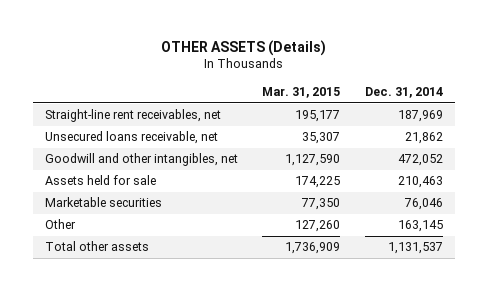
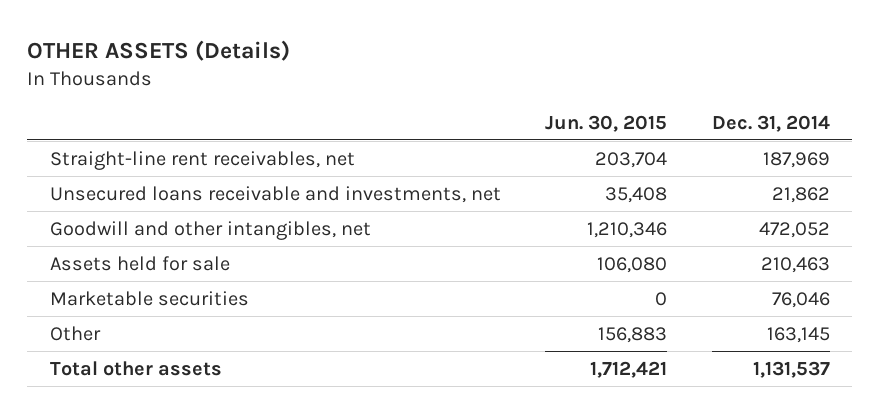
- | Mar. 31, 2015 | Dec. 31, 2014
+ | Jun. 30, 2015 | Dec. 31, 2014
- Unsecured loans receivable, net | 35,307 | 21,862
+ Unsecured loans receivable and investments, net | 35,408 | 21,862

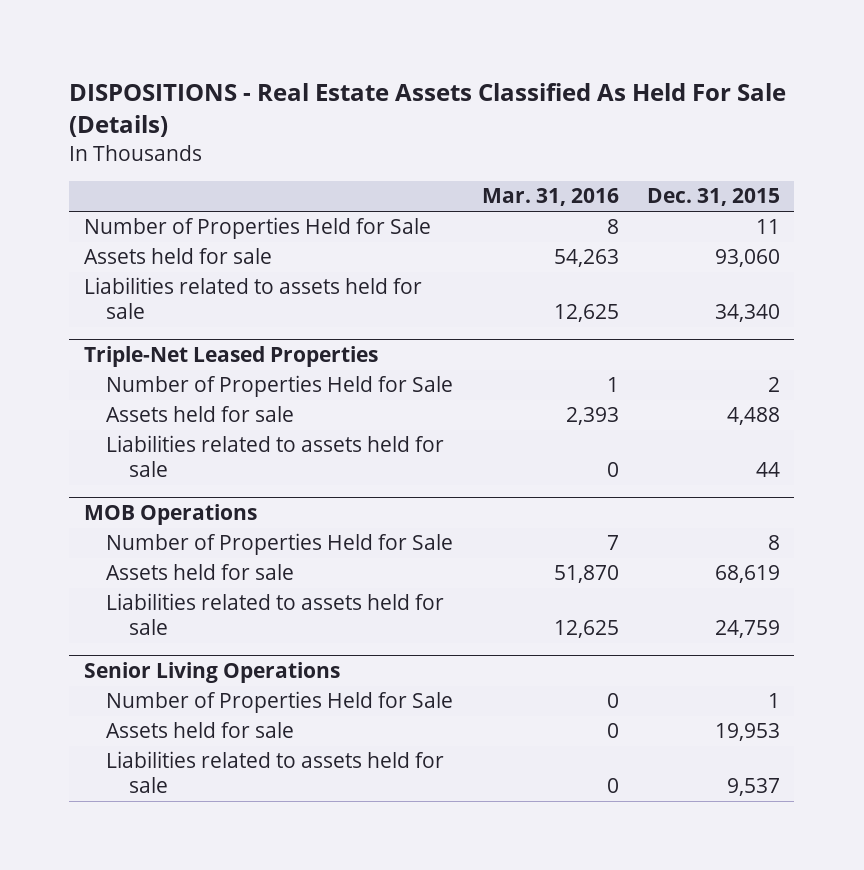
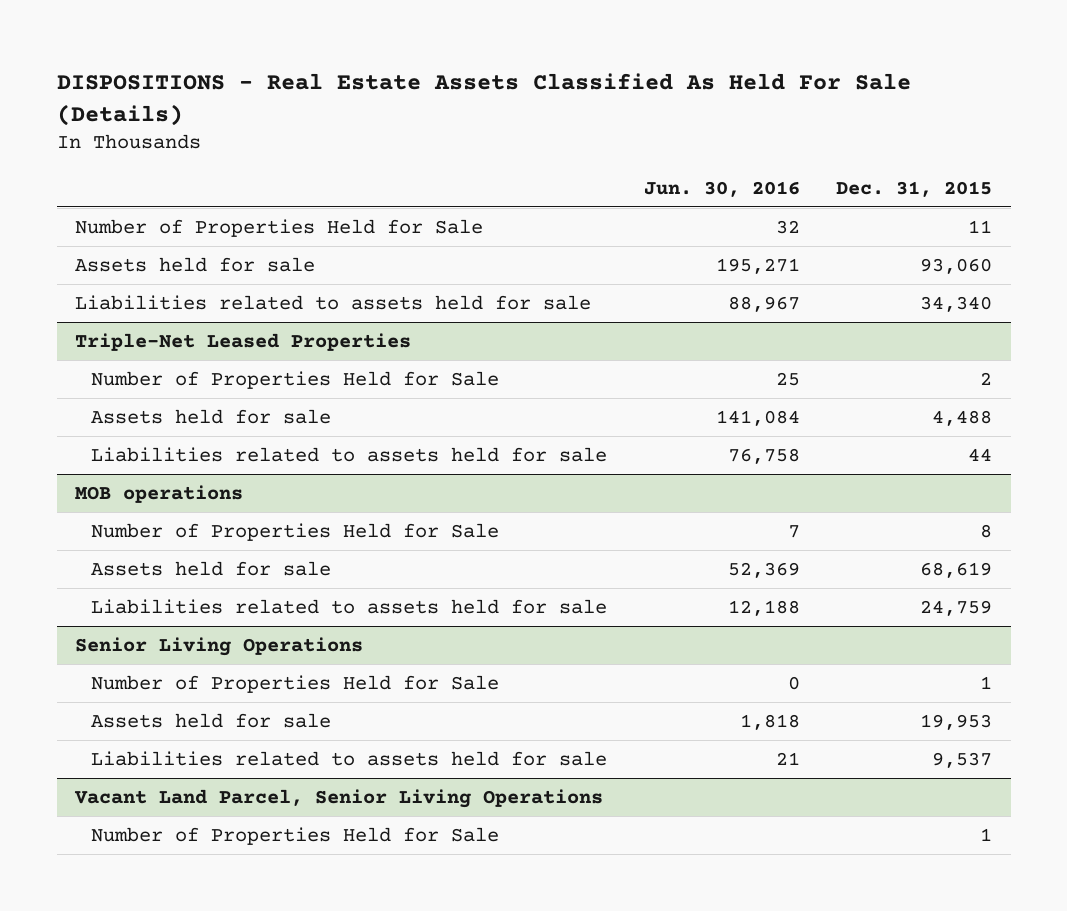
- | Mar. 31, 2016 | Dec. 31, 2015
+ | Jun. 30, 2016 | Dec. 31, 2015
- MOB Operations
+ MOB operations
+ Vacant Land Parcel, Senior Living Operations
+ Number of Properties Held for Sale | | 1

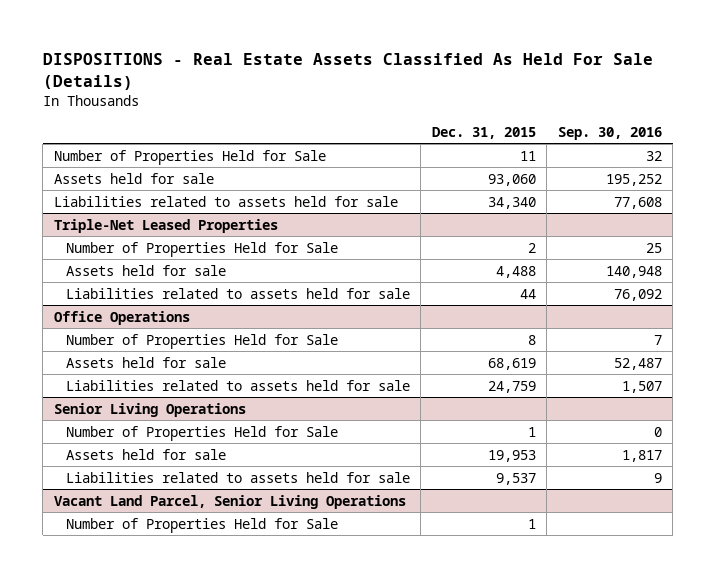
- | Jun. 30, 2016 | Dec. 31, 2015
+ | Dec. 31, 2015 | Sep. 30, 2016
- MOB operations
+ Office Operations

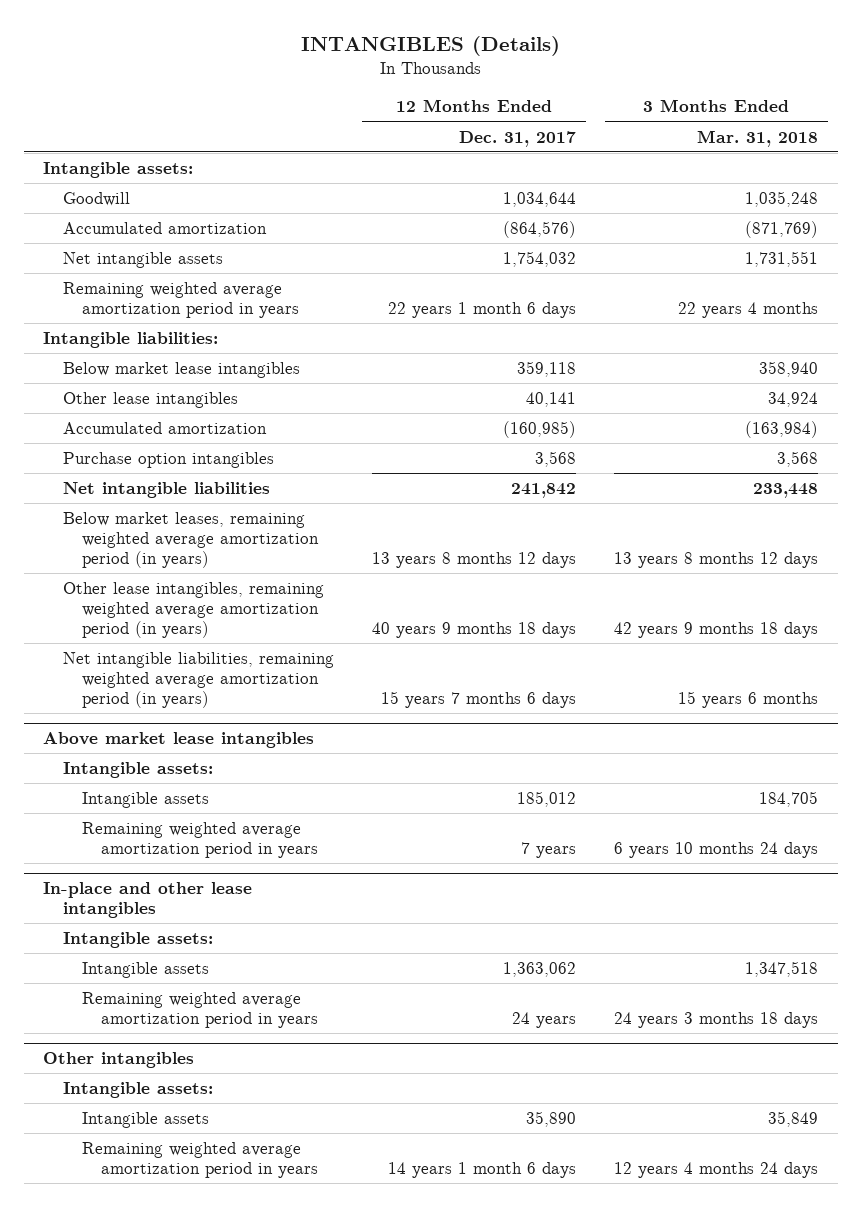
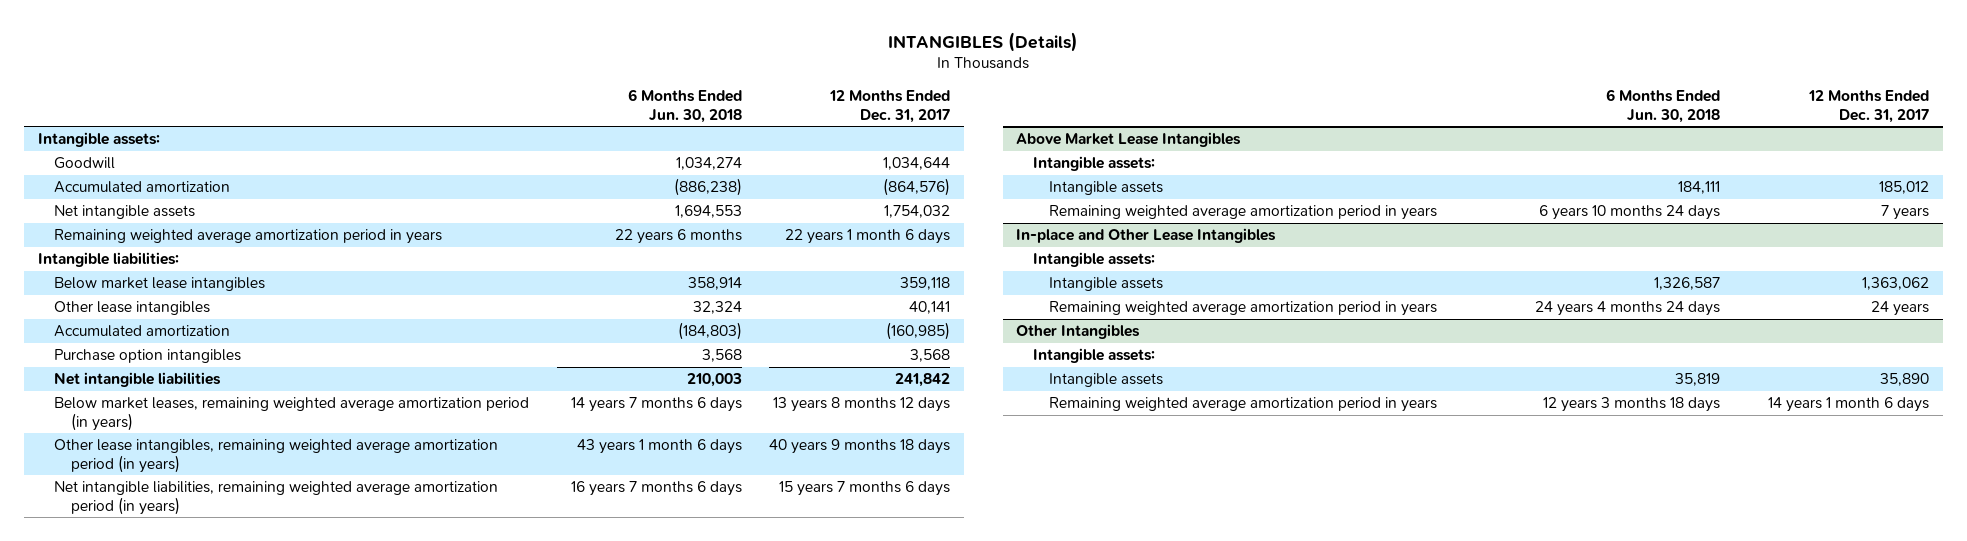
- | 12 Months Ended Dec. 31, 2017 | 3 Months Ended Mar. 31, 2018
+ | 6 Months Ended Jun. 30, 2018 | 12 Months Ended Dec. 31, 2017
- Above market lease intangibles
+ Above Market Lease Intangibles
- In-place and other lease intangibles
+ In-place and Other Lease Intangibles
- Other intangibles
+ Other Intangibles

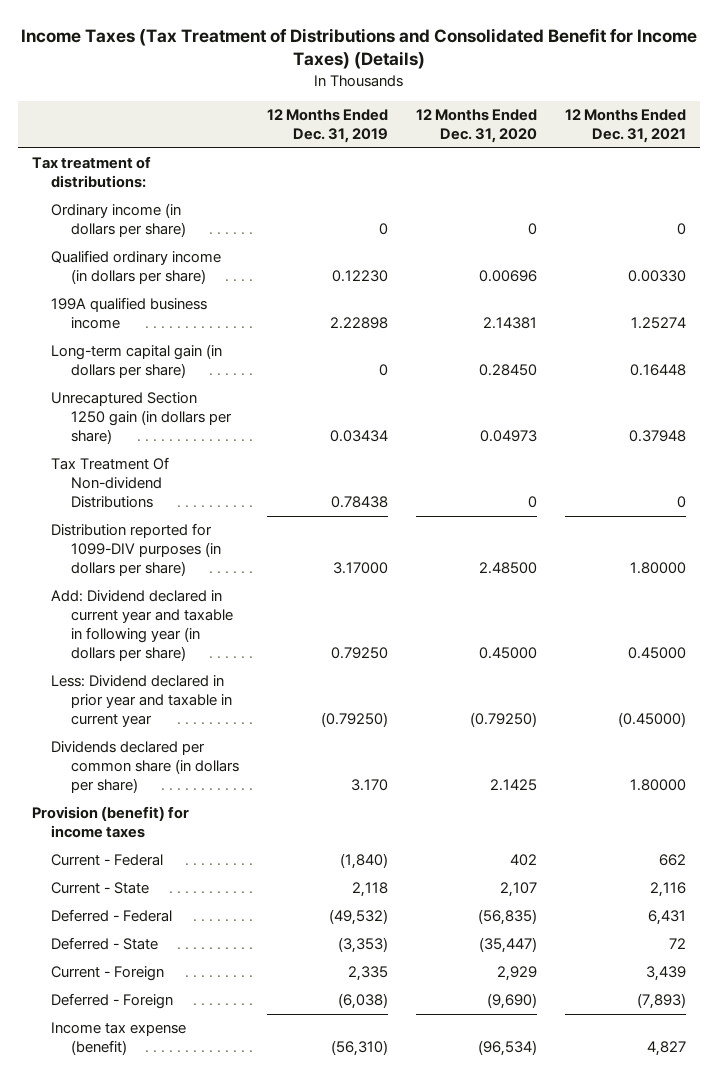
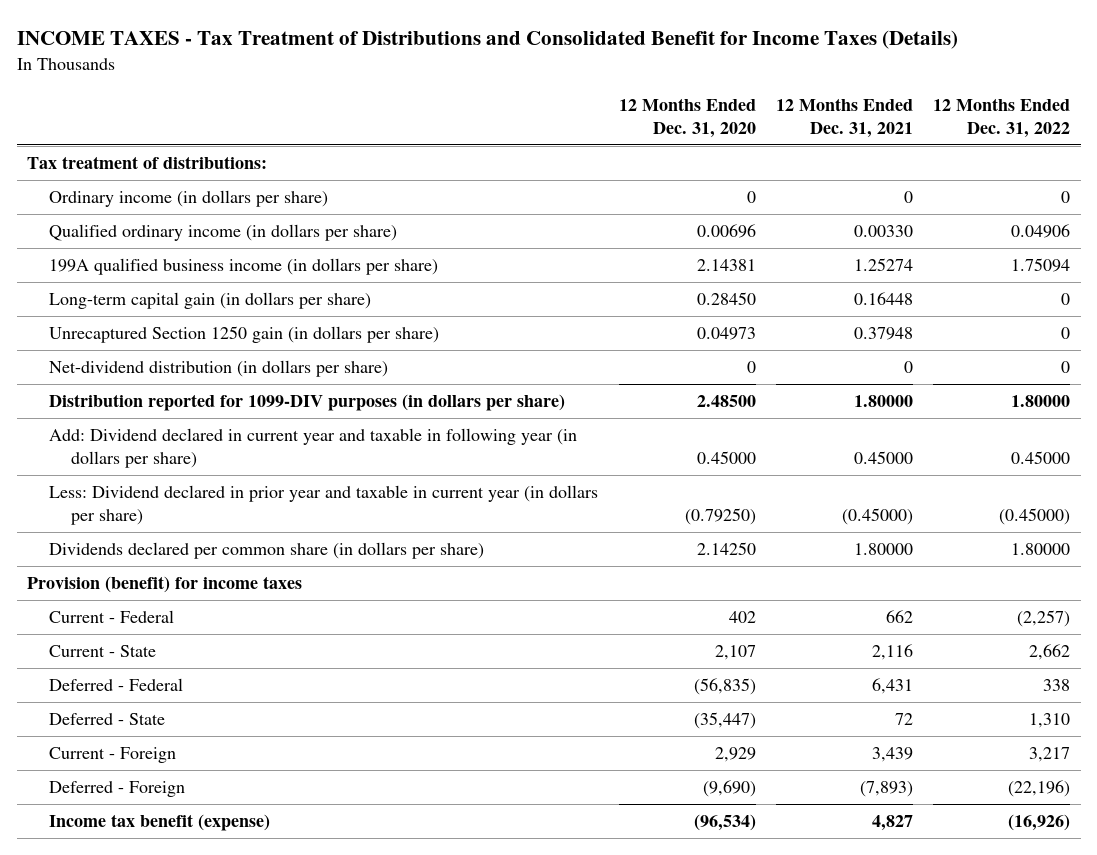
- Income Taxes (Tax Treatment of Distributions and Consolidated Benefit for Income Taxes) (Details)
+ INCOME TAXES - Tax Treatment of Distributions and Consolidated Benefit for Income Taxes (Details)
- | 12 Months Ended Dec. 31, 2019 | 12 Months Ended Dec. 31, 2020 | 12 Months Ended Dec. 31, 2021
+ | 12 Months Ended Dec. 31, 2020 | 12 Months Ended Dec. 31, 2021 | 12 Months Ended Dec. 31, 2022
- 199A qualified business income | 2.22898 | 2.14381 | 1.25274
+ 199A qualified business income (in dollars per share) | 2.14381 | 1.25274 | 1.75094
- Tax Treatment Of Non-dividend Distributions | 0.78438 | 0 | 0
+ Net-dividend distribution (in dollars per share) | 0 | 0 | 0
- Less: Dividend declared in prior year and taxable in current year | (0.79250) | (0.79250) | (0.45000)
- Dividends declared per common share (in dollars per share) | 3.170 | 2.1425 | 1.80000
+ Less: Dividend declared in prior year and taxable in current year (in dollars per share) | (0.79250) | (0.45000) | (0.45000)
+ Dividends declared per common share (in dollars per share) | 2.14250 | 1.80000 | 1.80000
- Income tax expense (benefit) | (56,310) | (96,534) | 4,827
+ Income tax benefit (expense) | (96,534) | 4,827 | (16,926)

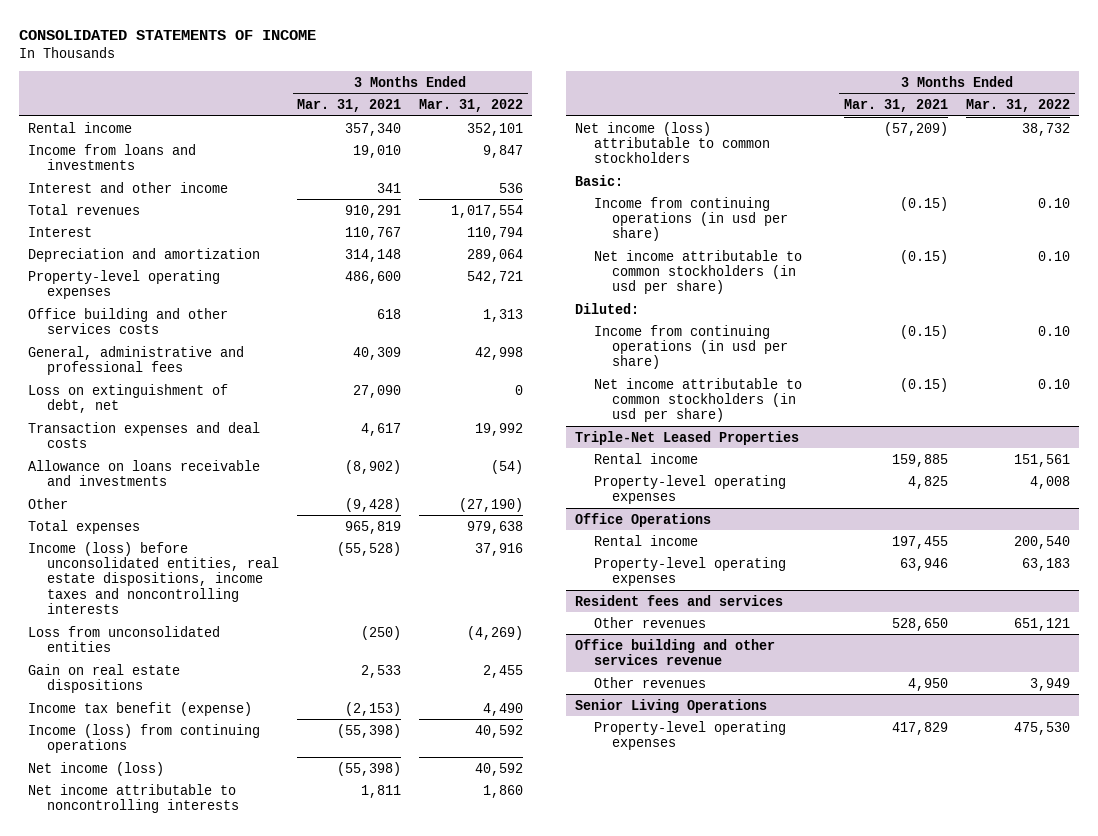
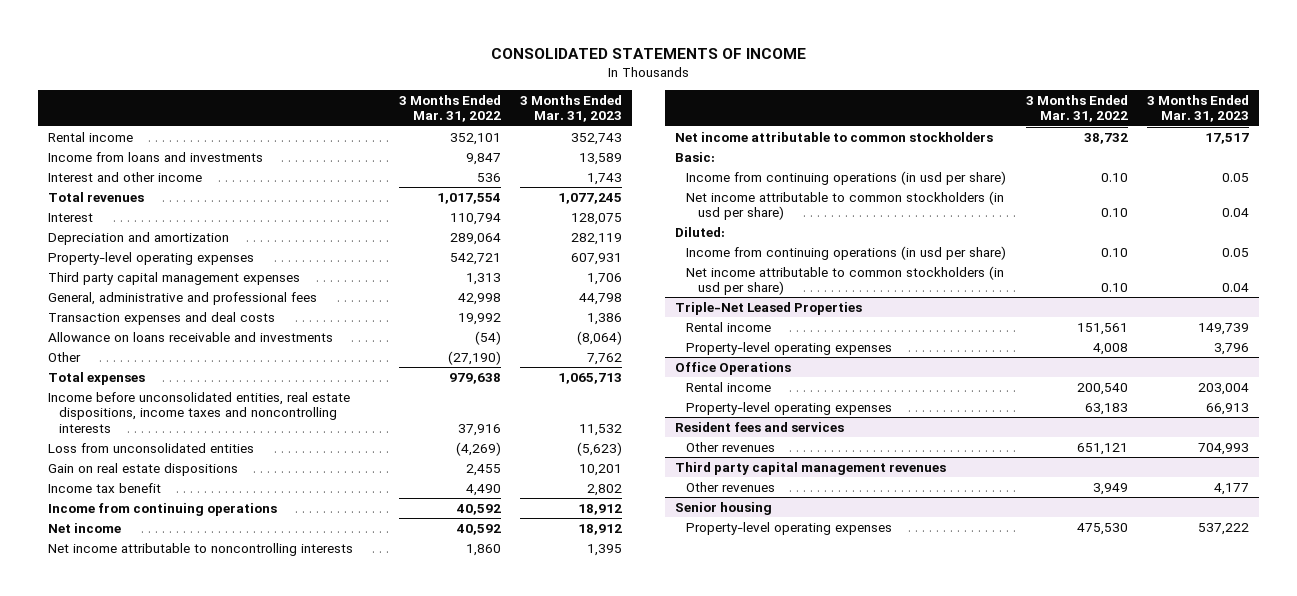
- | 3 Months Ended Mar. 31, 2021 | 3 Months Ended Mar. 31, 2022
+ | 3 Months Ended Mar. 31, 2022 | 3 Months Ended Mar. 31, 2023
- Office building and other services costs | 618 | 1,313
+ Third party capital management expenses | 1,313 | 1,706
- Loss on extinguishment of debt, net | 27,090 | 0
- Income (loss) before unconsolidated entities, real estate dispositions, income taxes and noncontrolling interests | (55,528) | 37,916
+ Income before unconsolidated entities, real estate dispositions, income taxes and noncontrolling interests | 37,916 | 11,532
- Income tax benefit (expense) | (2,153) | 4,490
- Income (loss) from continuing operations | (55,398) | 40,592
- Net income (loss) | (55,398) | 40,592
+ Income tax benefit | 4,490 | 2,802
+ Income from continuing operations | 40,592 | 18,912
+ Net income | 40,592 | 18,912
- Net income (loss) attributable to common stockholders | (57,209) | 38,732
+ Net income attributable to common stockholders | 38,732 | 17,517
- Office building and other services revenue
+ Third party capital management revenues
- Senior Living Operations
+ Senior housing

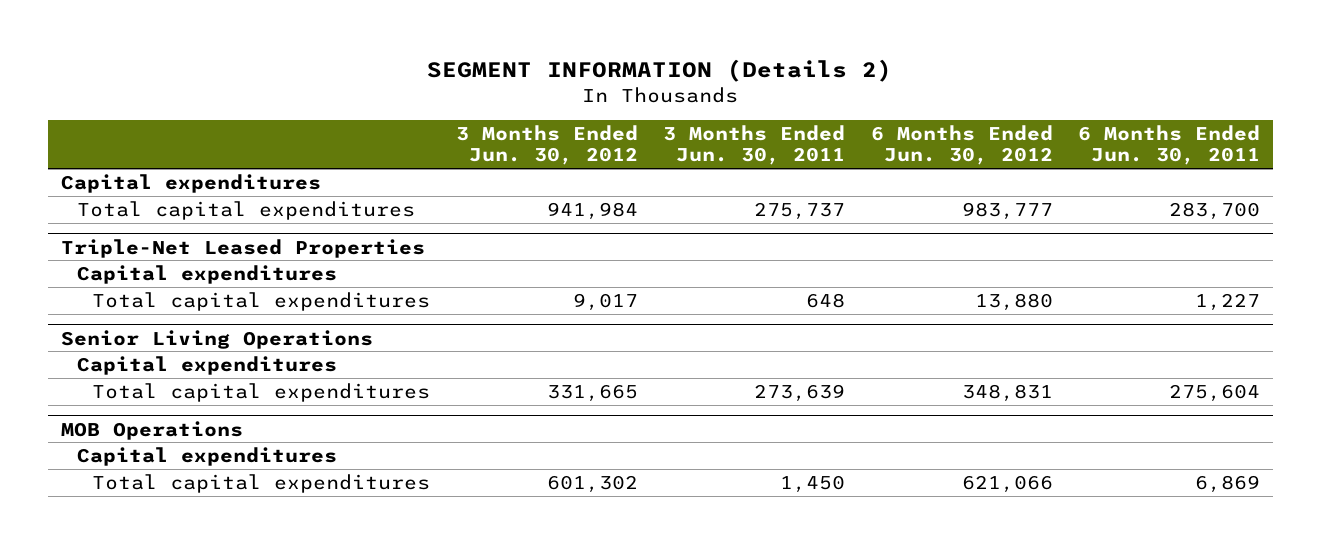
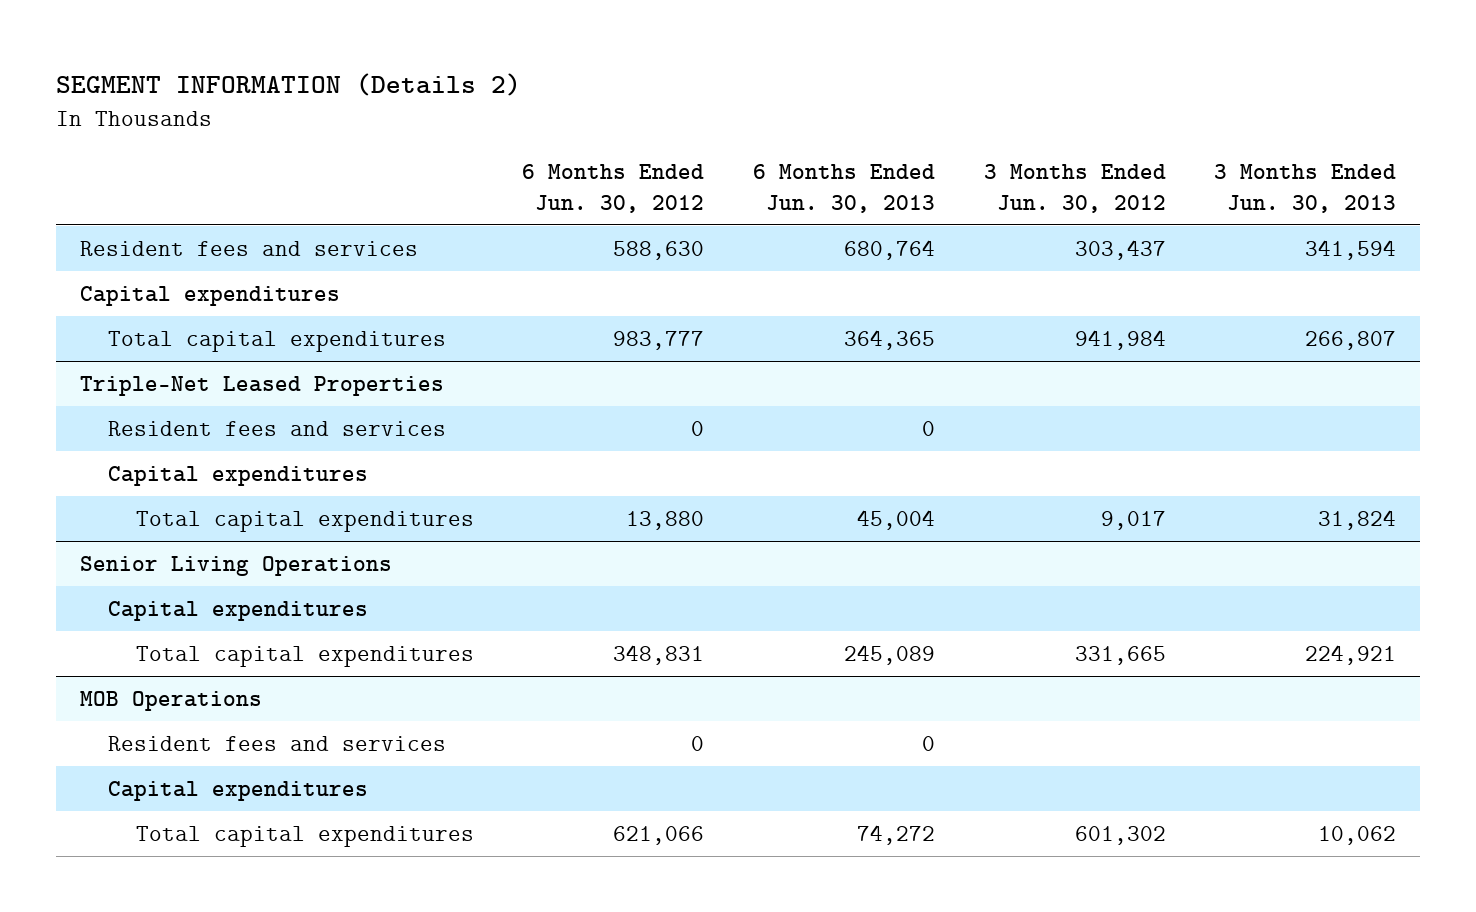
- | 3 Months Ended Jun. 30, 2012 | 3 Months Ended Jun. 30, 2011 | 6 Months Ended Jun. 30, 2012 | 6 Months Ended Jun. 30, 2011
+ | 6 Months Ended Jun. 30, 2012 | 6 Months Ended Jun. 30, 2013 | 3 Months Ended Jun. 30, 2012 | 3 Months Ended Jun. 30, 2013
+ Resident fees and services | 588,630 | 680,764 | 303,437 | 341,594
@ Triple-Net Leased Properties
+ Resident fees and services | 0 | 0 | |
@ MOB Operations
+ Resident fees and services | 0 | 0 | |

